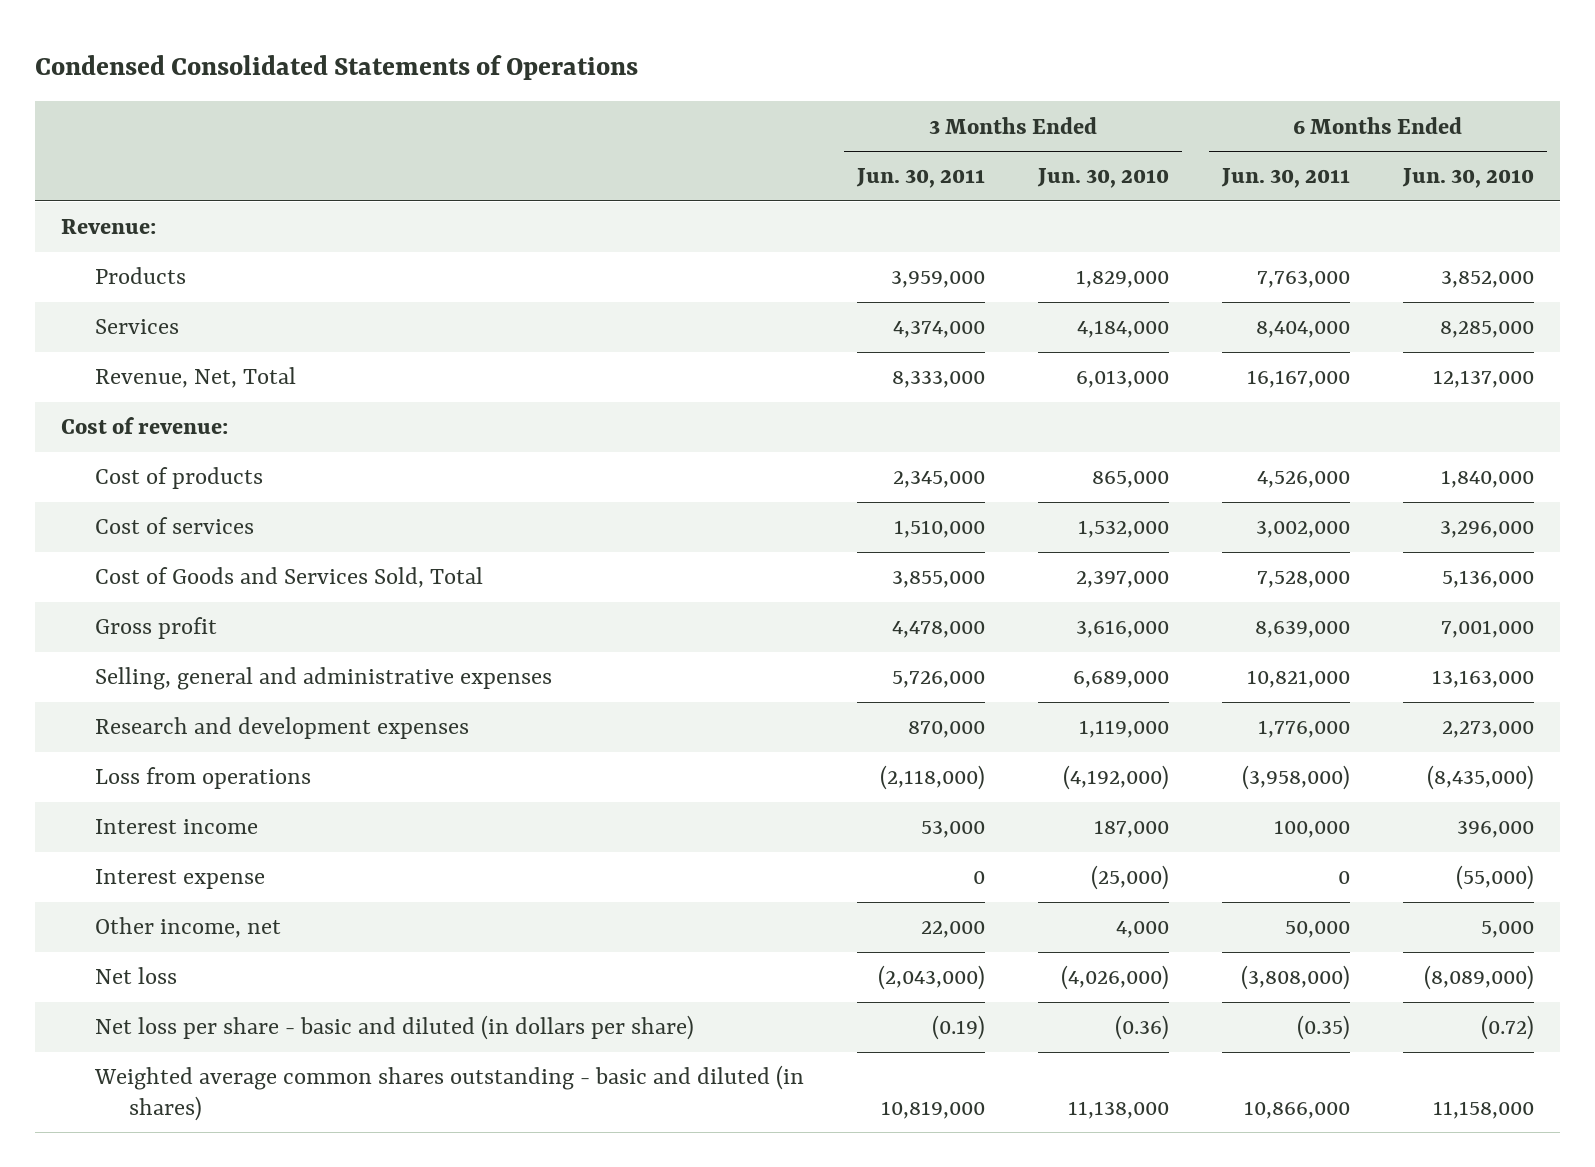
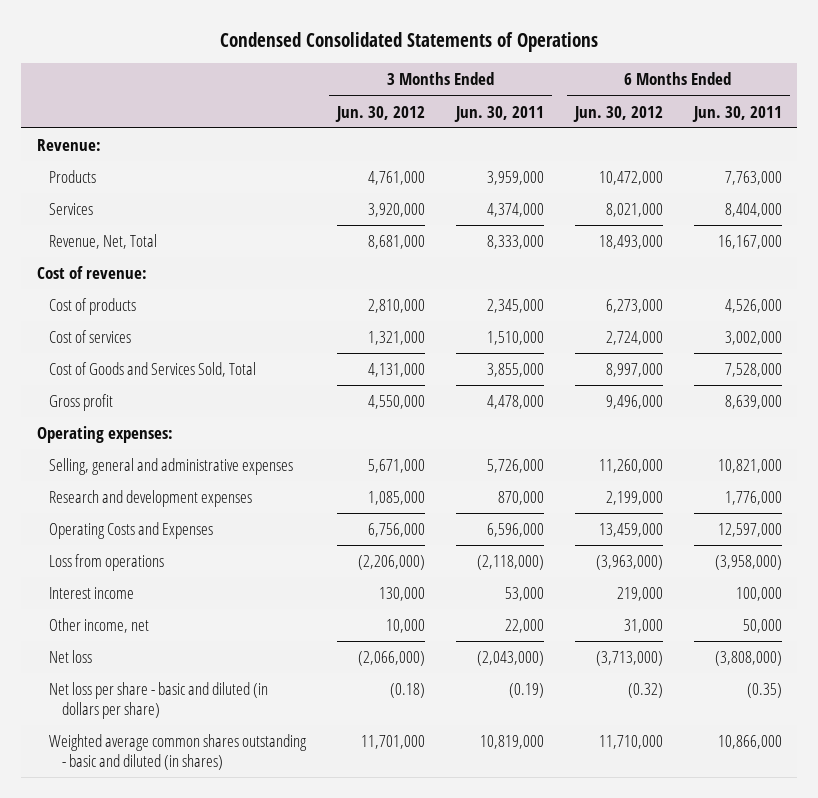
- | 3 Months Ended Jun. 30, 2011 | 3 Months Ended Jun. 30, 2010 | 6 Months Ended Jun. 30, 2011 | 6 Months Ended Jun. 30, 2010
+ | 3 Months Ended Jun. 30, 2012 | 3 Months Ended Jun. 30, 2011 | 6 Months Ended Jun. 30, 2012 | 6 Months Ended Jun. 30, 2011
+ Operating expenses:
+ Operating Costs and Expenses | 6,756,000 | 6,596,000 | 13,459,000 | 12,597,000
- Interest expense | 0 | (25,000) | 0 | (55,000)

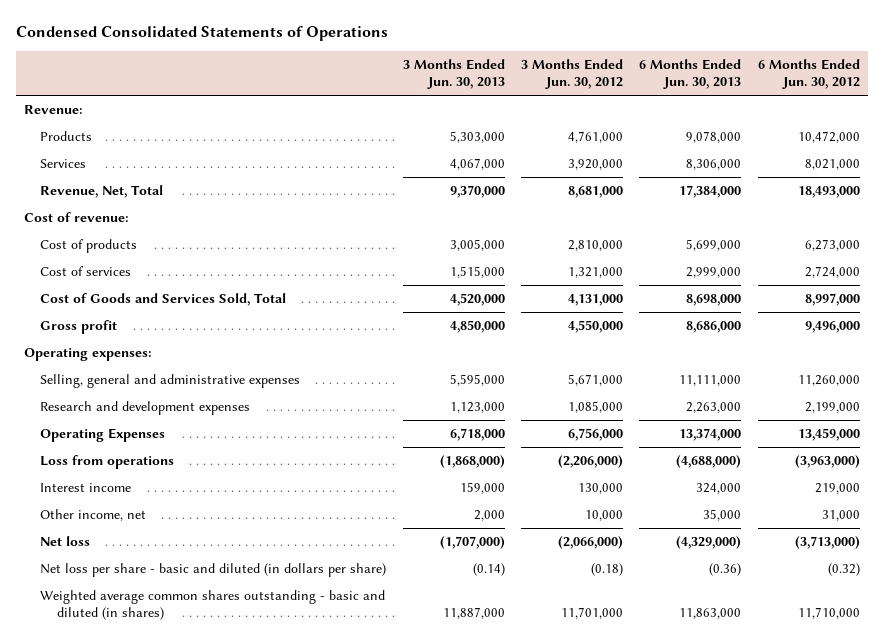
- | 3 Months Ended Jun. 30, 2012 | 3 Months Ended Jun. 30, 2011 | 6 Months Ended Jun. 30, 2012 | 6 Months Ended Jun. 30, 2011
+ | 3 Months Ended Jun. 30, 2013 | 3 Months Ended Jun. 30, 2012 | 6 Months Ended Jun. 30, 2013 | 6 Months Ended Jun. 30, 2012
- Operating Costs and Expenses | 6,756,000 | 6,596,000 | 13,459,000 | 12,597,000
+ Operating Expenses | 6,718,000 | 6,756,000 | 13,374,000 | 13,459,000

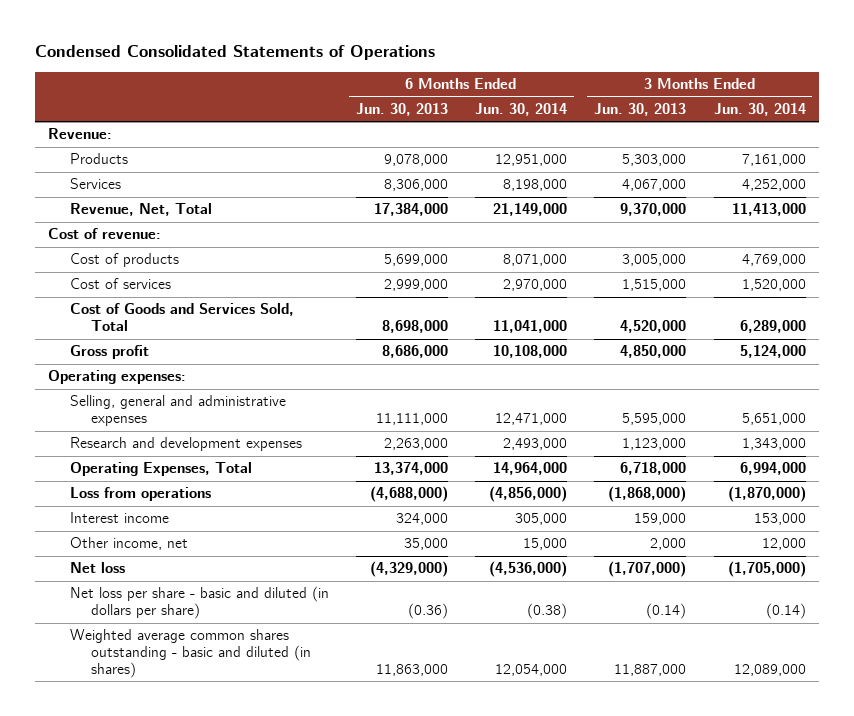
- | 3 Months Ended Jun. 30, 2013 | 3 Months Ended Jun. 30, 2012 | 6 Months Ended Jun. 30, 2013 | 6 Months Ended Jun. 30, 2012
+ | 6 Months Ended Jun. 30, 2013 | 6 Months Ended Jun. 30, 2014 | 3 Months Ended Jun. 30, 2013 | 3 Months Ended Jun. 30, 2014
- Operating Expenses | 6,718,000 | 6,756,000 | 13,374,000 | 13,459,000
+ Operating Expenses, Total | 13,374,000 | 14,964,000 | 6,718,000 | 6,994,000

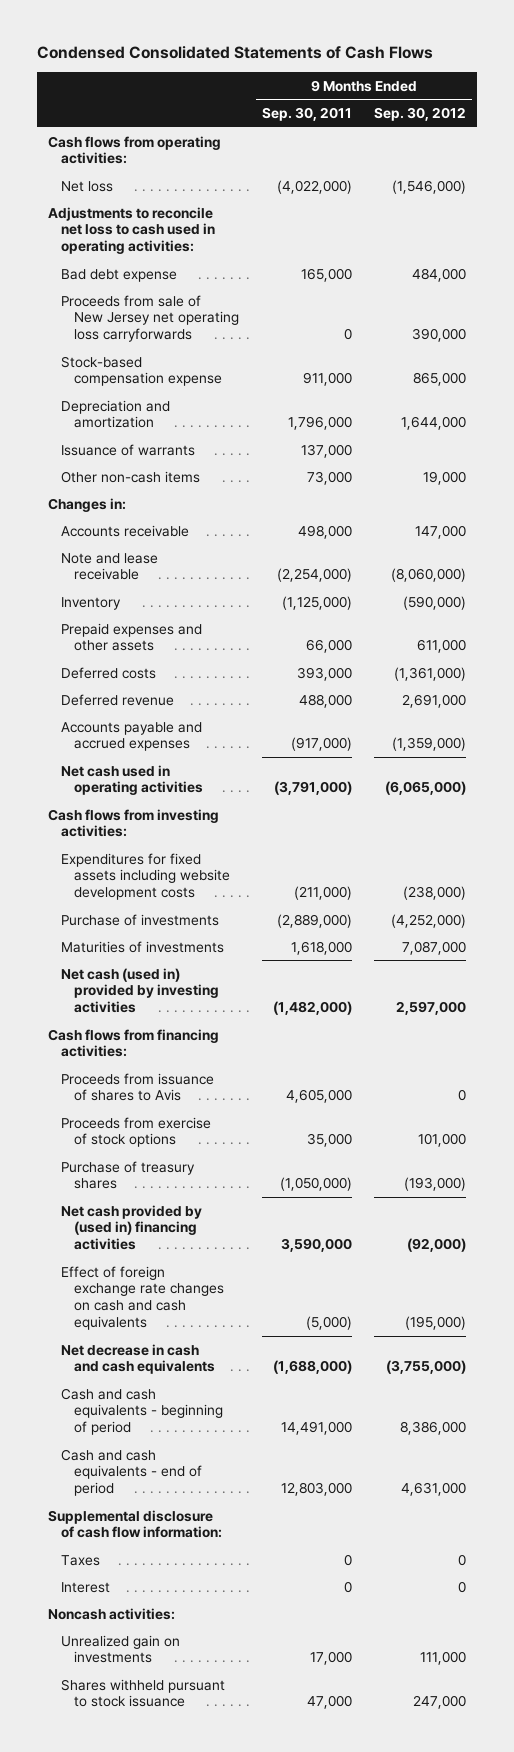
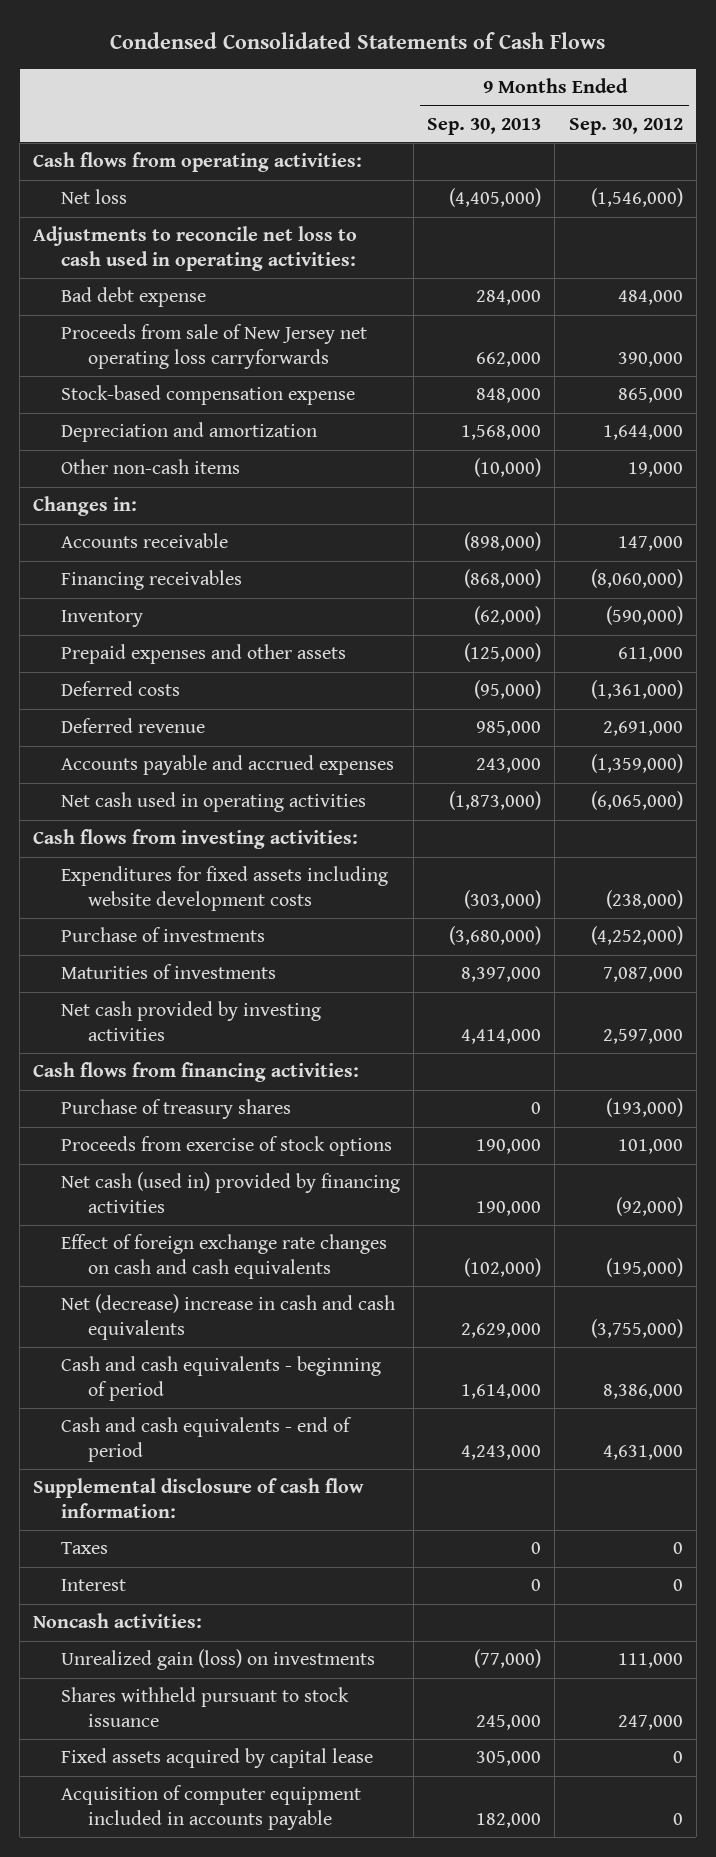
- | 9 Months Ended Sep. 30, 2011 | 9 Months Ended Sep. 30, 2012
+ | 9 Months Ended Sep. 30, 2013 | 9 Months Ended Sep. 30, 2012
- Issuance of warrants | 137,000 |
- Note and lease receivable | (2,254,000) | (8,060,000)
+ Financing receivables | (868,000) | (8,060,000)
- Net cash (used in) provided by investing activities | (1,482,000) | 2,597,000
+ Net cash provided by investing activities | 4,414,000 | 2,597,000
- Proceeds from issuance of shares to Avis | 4,605,000 | 0
- Net cash provided by (used in) financing activities | 3,590,000 | (92,000)
moved down: Proceeds from exercise of stock options | 190,000 | 101,000
+ Net cash (used in) provided by financing activities | 190,000 | (92,000)
- Net decrease in cash and cash equivalents | (1,688,000) | (3,755,000)
+ Net (decrease) increase in cash and cash equivalents | 2,629,000 | (3,755,000)
- Unrealized gain on investments | 17,000 | 111,000
+ Unrealized gain (loss) on investments | (77,000) | 111,000
+ Fixed assets acquired by capital lease | 305,000 | 0
+ Acquisition of computer equipment included in accounts payable | 182,000 | 0

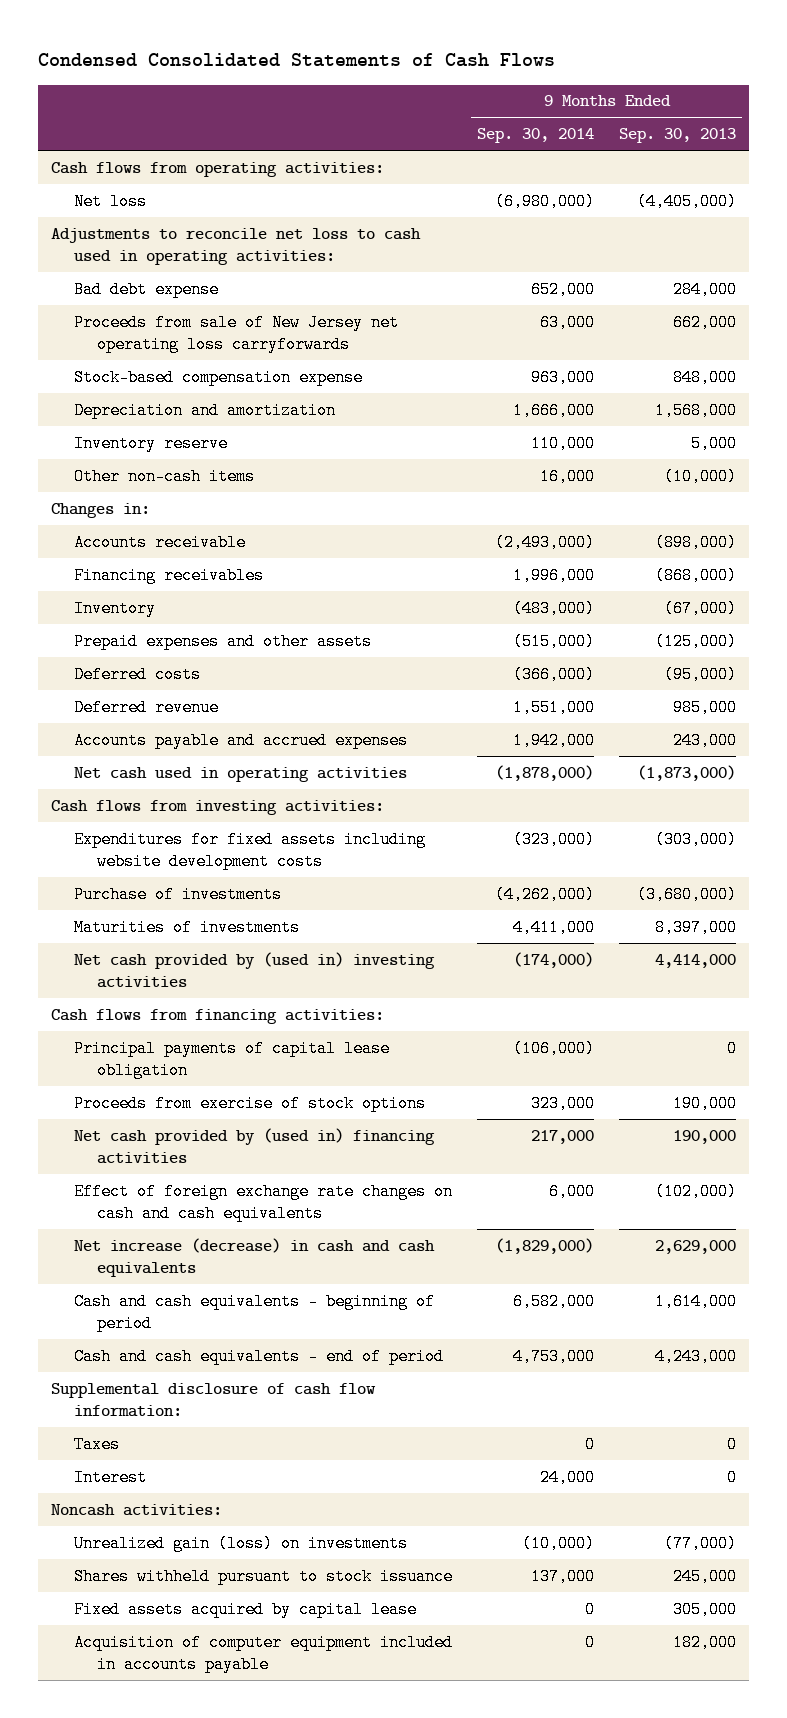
- | 9 Months Ended Sep. 30, 2013 | 9 Months Ended Sep. 30, 2012
+ | 9 Months Ended Sep. 30, 2014 | 9 Months Ended Sep. 30, 2013
+ Inventory reserve | 110,000 | 5,000
- Inventory | (62,000) | (590,000)
+ Inventory | (483,000) | (67,000)
- Net cash provided by investing activities | 4,414,000 | 2,597,000
+ Net cash provided by (used in) investing activities | (174,000) | 4,414,000
- Purchase of treasury shares | 0 | (193,000)
+ Principal payments of capital lease obligation | (106,000) | 0
- Net cash (used in) provided by financing activities | 190,000 | (92,000)
+ Net cash provided by (used in) financing activities | 217,000 | 190,000
- Net (decrease) increase in cash and cash equivalents | 2,629,000 | (3,755,000)
+ Net increase (decrease) in cash and cash equivalents | (1,829,000) | 2,629,000

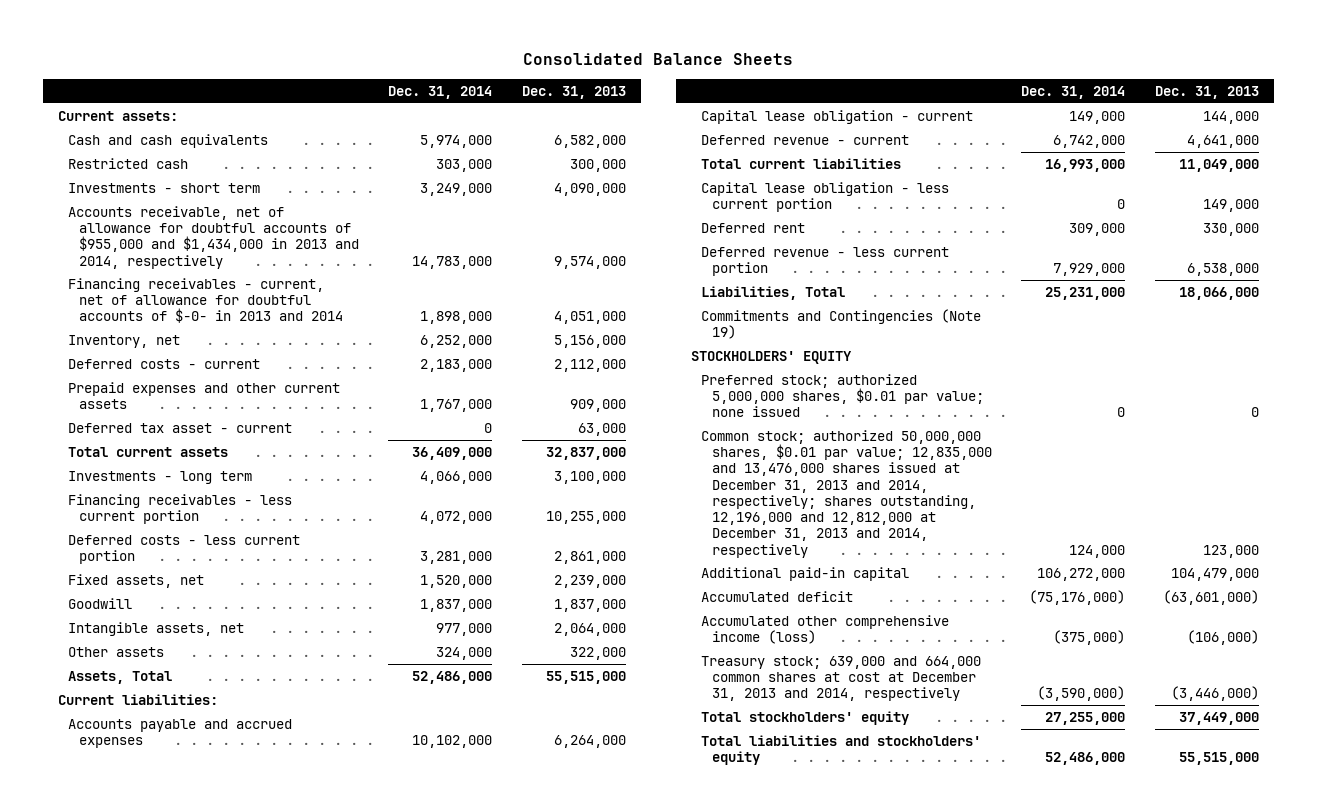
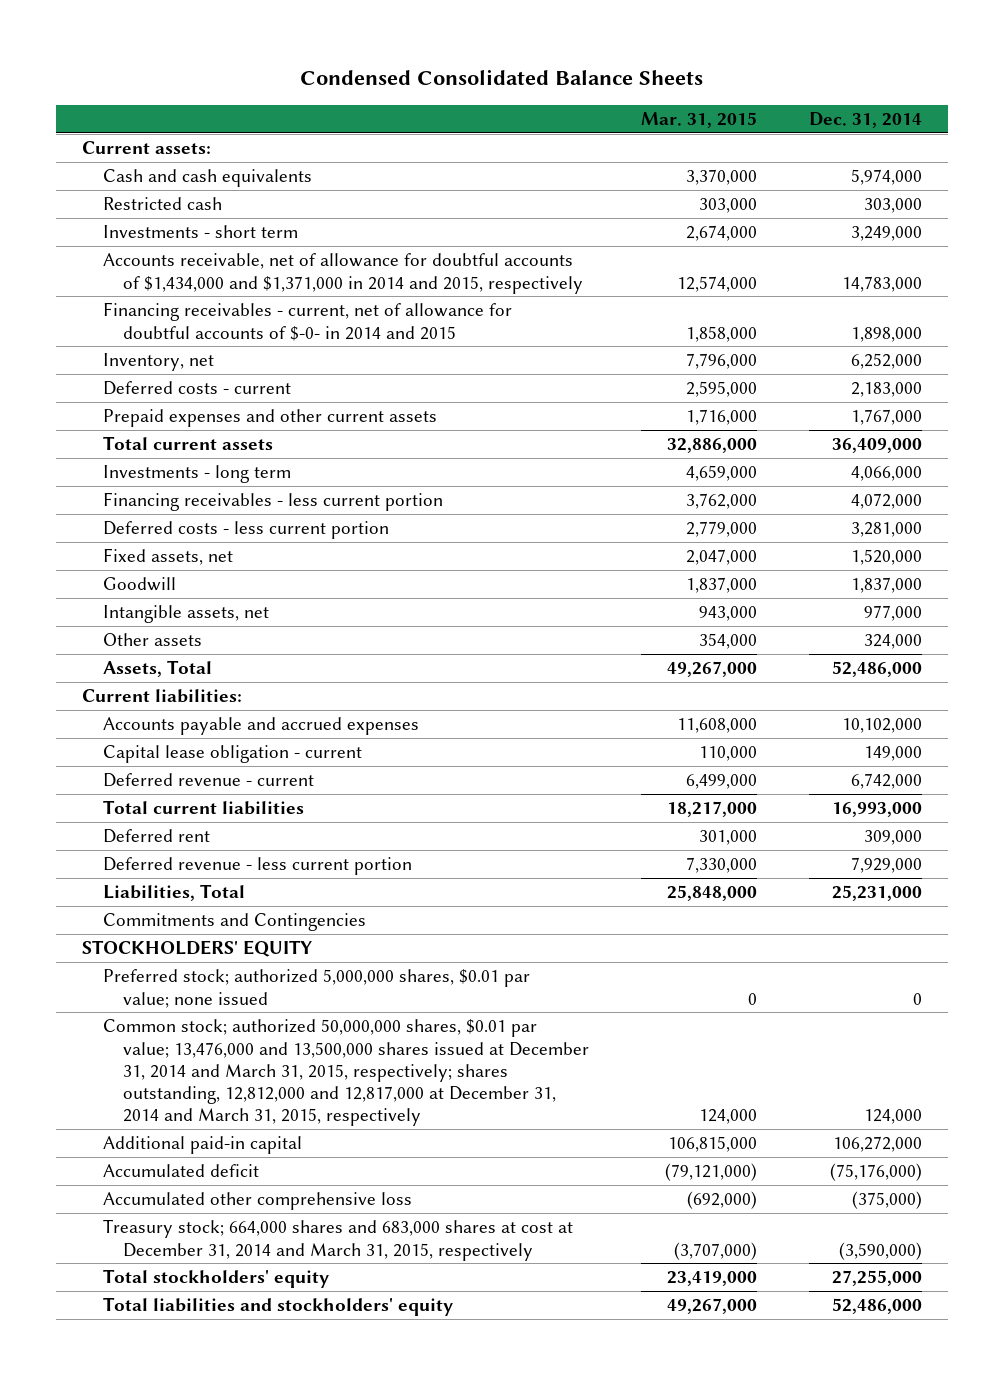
- Consolidated Balance Sheets
+ Condensed Consolidated Balance Sheets
- | Dec. 31, 2014 | Dec. 31, 2013
+ | Mar. 31, 2015 | Dec. 31, 2014
- Accounts receivable, net of allowance for doubtful accounts of $955,000 and $1,434,000 in 2013 and 2014, respectively | 14,783,000 | 9,574,000
- Financing receivables - current, net of allowance for doubtful accounts of $-0- in 2013 and 2014 | 1,898,000 | 4,051,000
+ Accounts receivable, net of allowance for doubtful accounts of $1,434,000 and $1,371,000 in 2014 and 2015, respectively | 12,574,000 | 14,783,000
+ Financing receivables - current, net of allowance for doubtful accounts of $-0- in 2014 and 2015 | 1,858,000 | 1,898,000
- Deferred tax asset - current | 0 | 63,000
- Capital lease obligation - less current portion | 0 | 149,000
- Commitments and Contingencies (Note 19)
+ Commitments and Contingencies
- Common stock; authorized 50,000,000 shares, $0.01 par value; 12,835,000 and 13,476,000 shares issued at December 31, 2013 and 2014, respectively; shares outstanding, 12,196,000 and 12,812,000 at December 31, 2013 and 2014, respectively | 124,000 | 123,000
+ Common stock; authorized 50,000,000 shares, $0.01 par value; 13,476,000 and 13,500,000 shares issued at December 31, 2014 and March 31, 2015, respectively; shares outstanding, 12,812,000 and 12,817,000 at December 31, 2014 and March 31, 2015, respectively | 124,000 | 124,000
- Accumulated other comprehensive income (loss) | (375,000) | (106,000)
- Treasury stock; 639,000 and 664,000 common shares at cost at December 31, 2013 and 2014, respectively | (3,590,000) | (3,446,000)
+ Accumulated other comprehensive loss | (692,000) | (375,000)
+ Treasury stock; 664,000 shares and 683,000 shares at cost at December 31, 2014 and March 31, 2015, respectively | (3,707,000) | (3,590,000)

